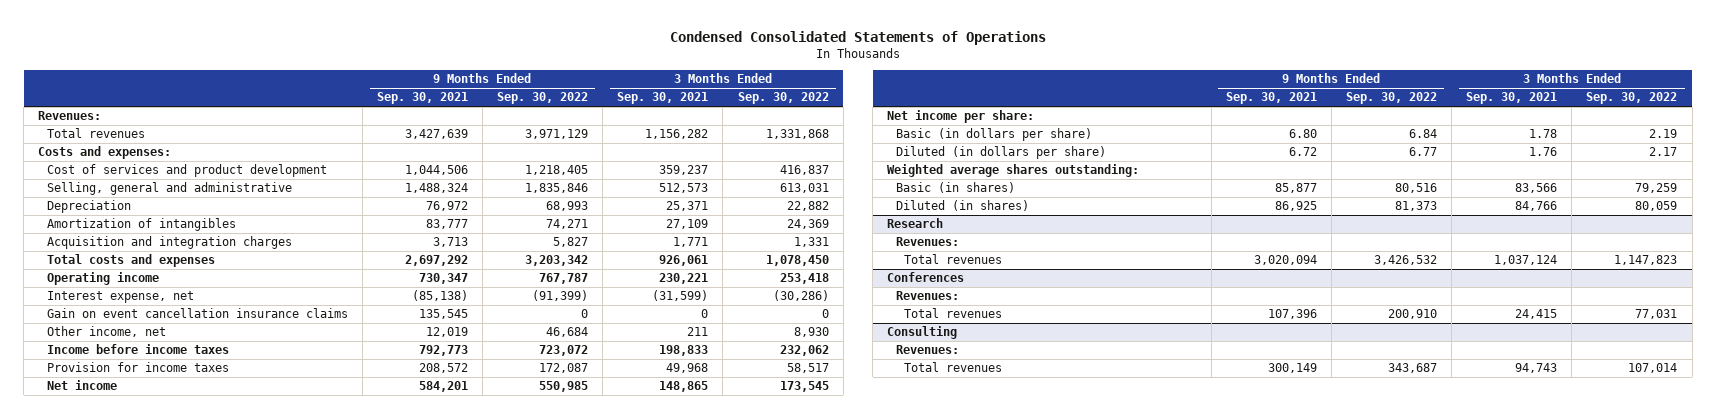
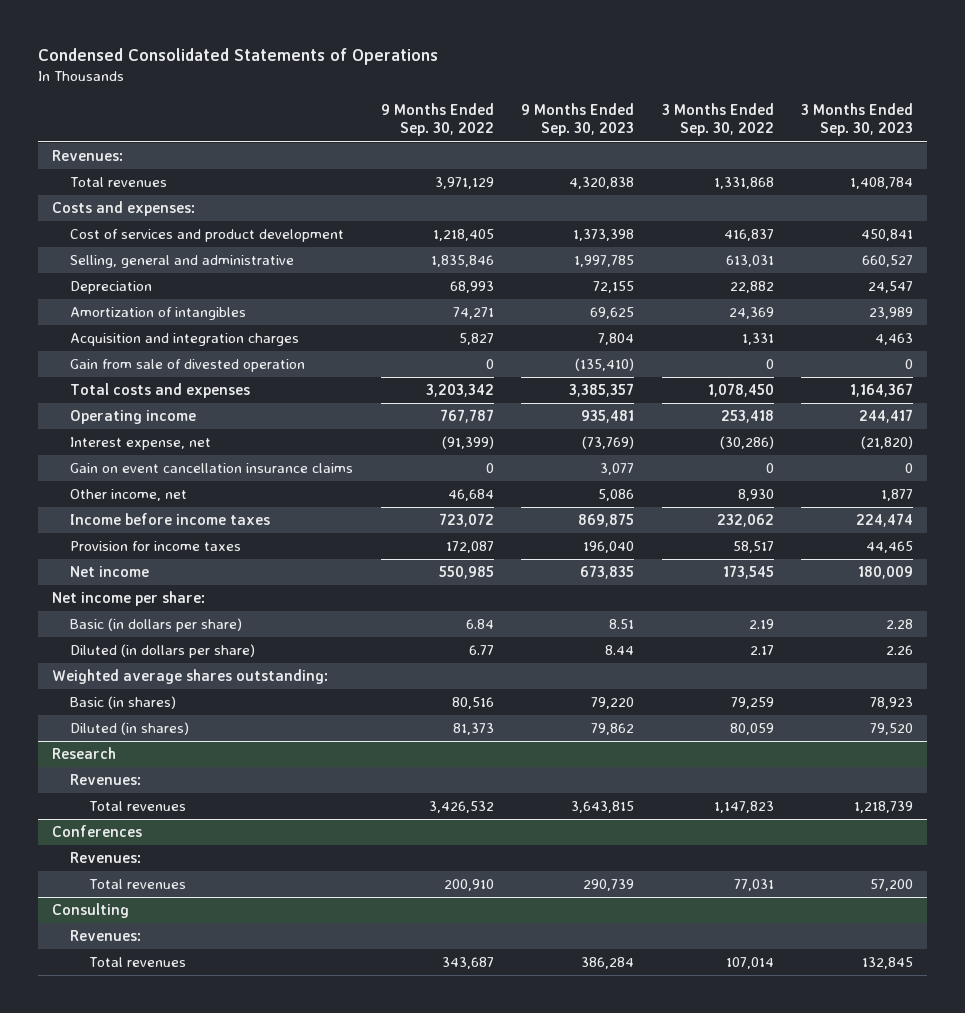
- | 9 Months Ended Sep. 30, 2021 | 9 Months Ended Sep. 30, 2022 | 3 Months Ended Sep. 30, 2021 | 3 Months Ended Sep. 30, 2022
+ | 9 Months Ended Sep. 30, 2022 | 9 Months Ended Sep. 30, 2023 | 3 Months Ended Sep. 30, 2022 | 3 Months Ended Sep. 30, 2023
+ Gain from sale of divested operation | 0 | (135,410) | 0 | 0

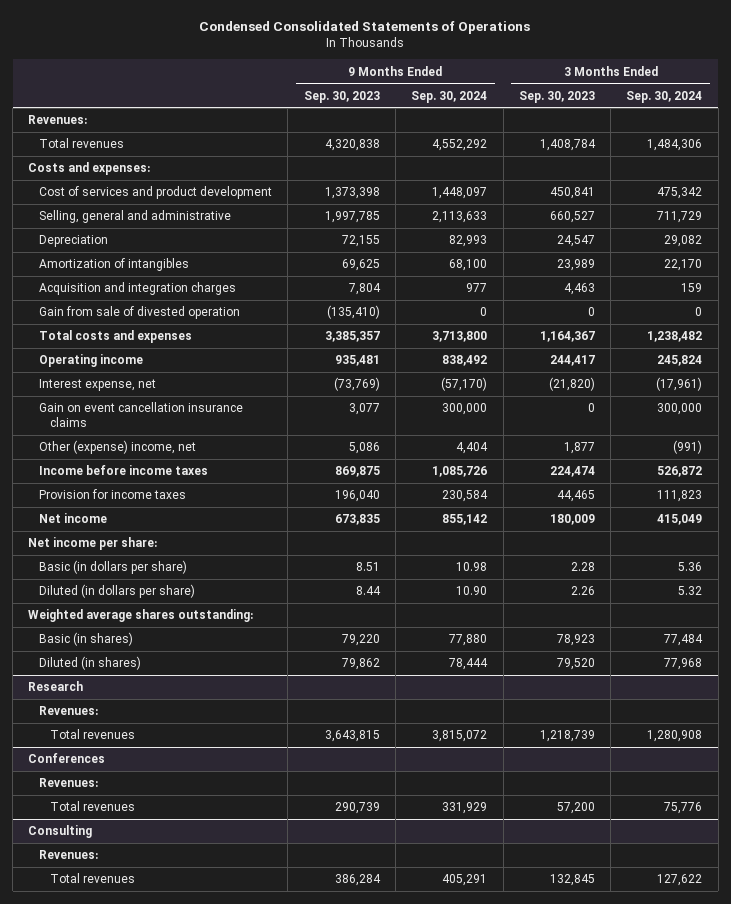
- | 9 Months Ended Sep. 30, 2022 | 9 Months Ended Sep. 30, 2023 | 3 Months Ended Sep. 30, 2022 | 3 Months Ended Sep. 30, 2023
+ | 9 Months Ended Sep. 30, 2023 | 9 Months Ended Sep. 30, 2024 | 3 Months Ended Sep. 30, 2023 | 3 Months Ended Sep. 30, 2024
- Other income, net | 46,684 | 5,086 | 8,930 | 1,877
+ Other (expense) income, net | 5,086 | 4,404 | 1,877 | (991)

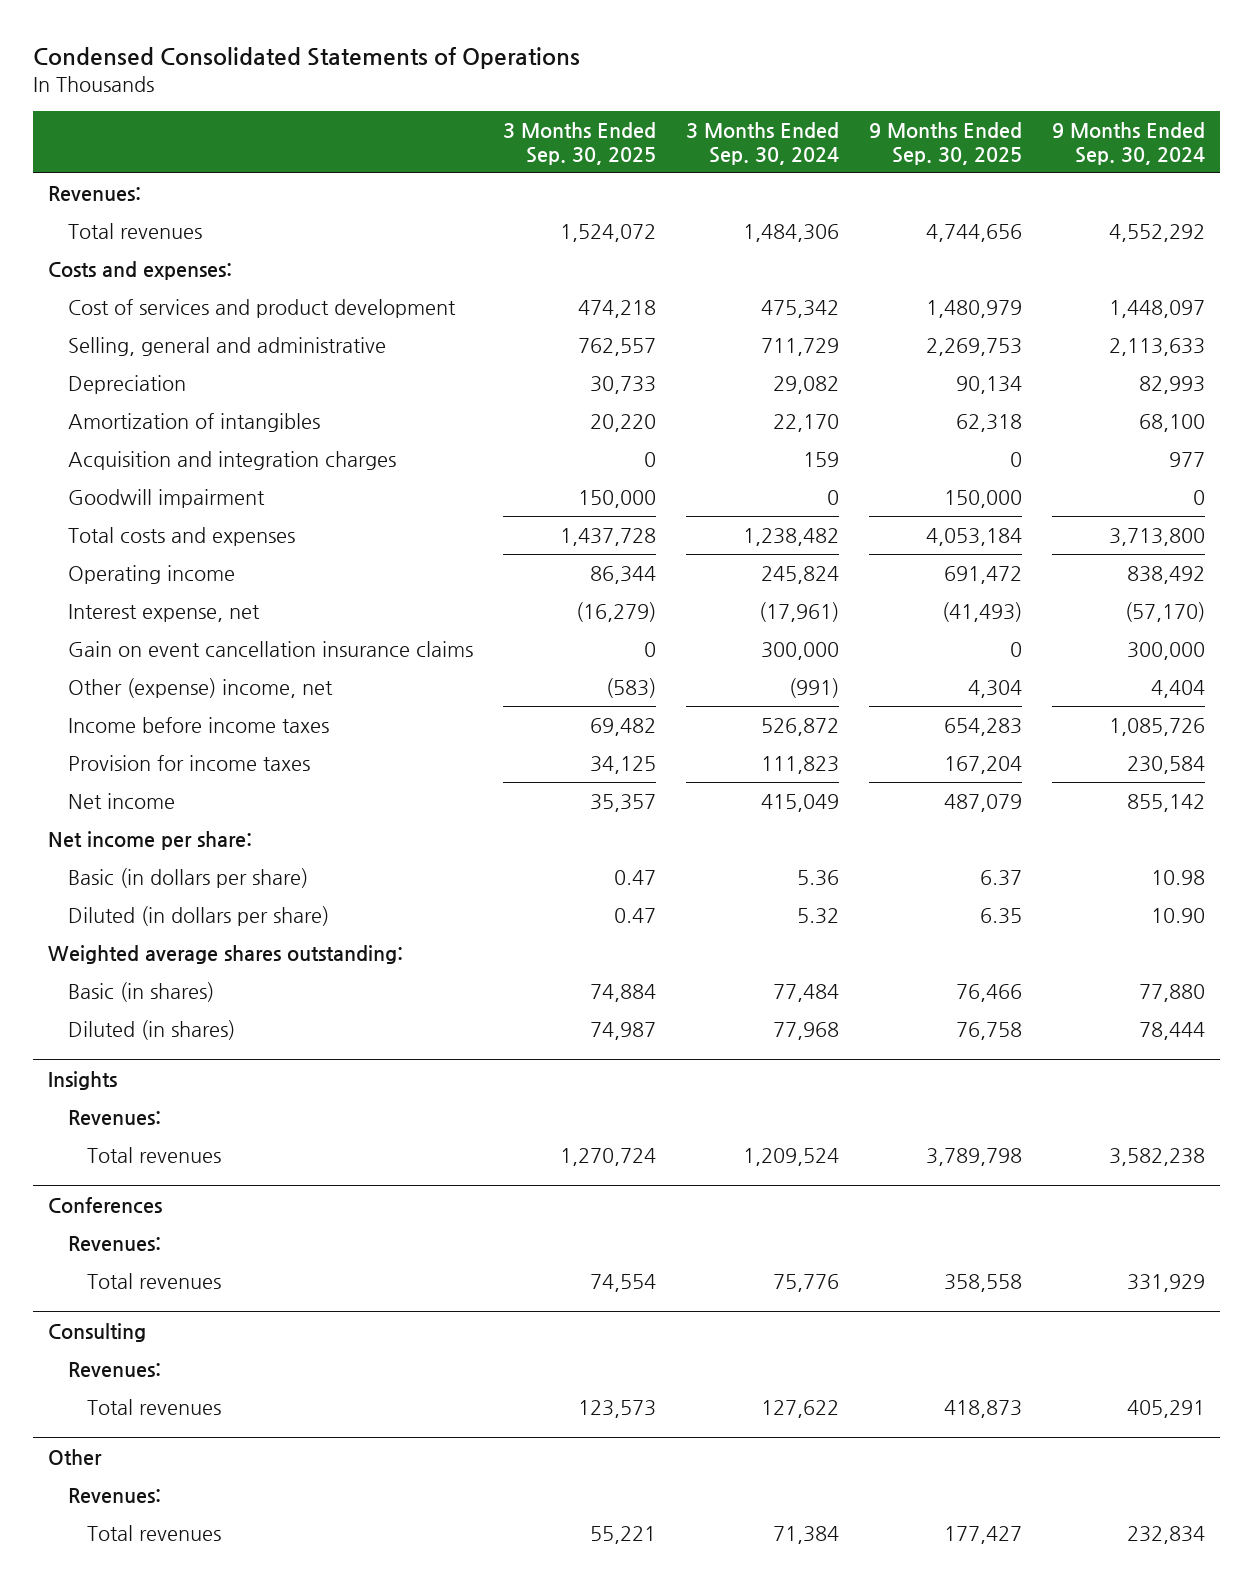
- | 9 Months Ended Sep. 30, 2023 | 9 Months Ended Sep. 30, 2024 | 3 Months Ended Sep. 30, 2023 | 3 Months Ended Sep. 30, 2024
+ | 3 Months Ended Sep. 30, 2025 | 3 Months Ended Sep. 30, 2024 | 9 Months Ended Sep. 30, 2025 | 9 Months Ended Sep. 30, 2024
- Gain from sale of divested operation | (135,410) | 0 | 0 | 0
+ Goodwill impairment | 150,000 | 0 | 150,000 | 0
- Research
+ Insights
- Total revenues | 3,643,815 | 3,815,072 | 1,218,739 | 1,280,908
+ Total revenues | 1,270,724 | 1,209,524 | 3,789,798 | 3,582,238
+ Other
+ Revenues:
+ Total revenues | 55,221 | 71,384 | 177,427 | 232,834

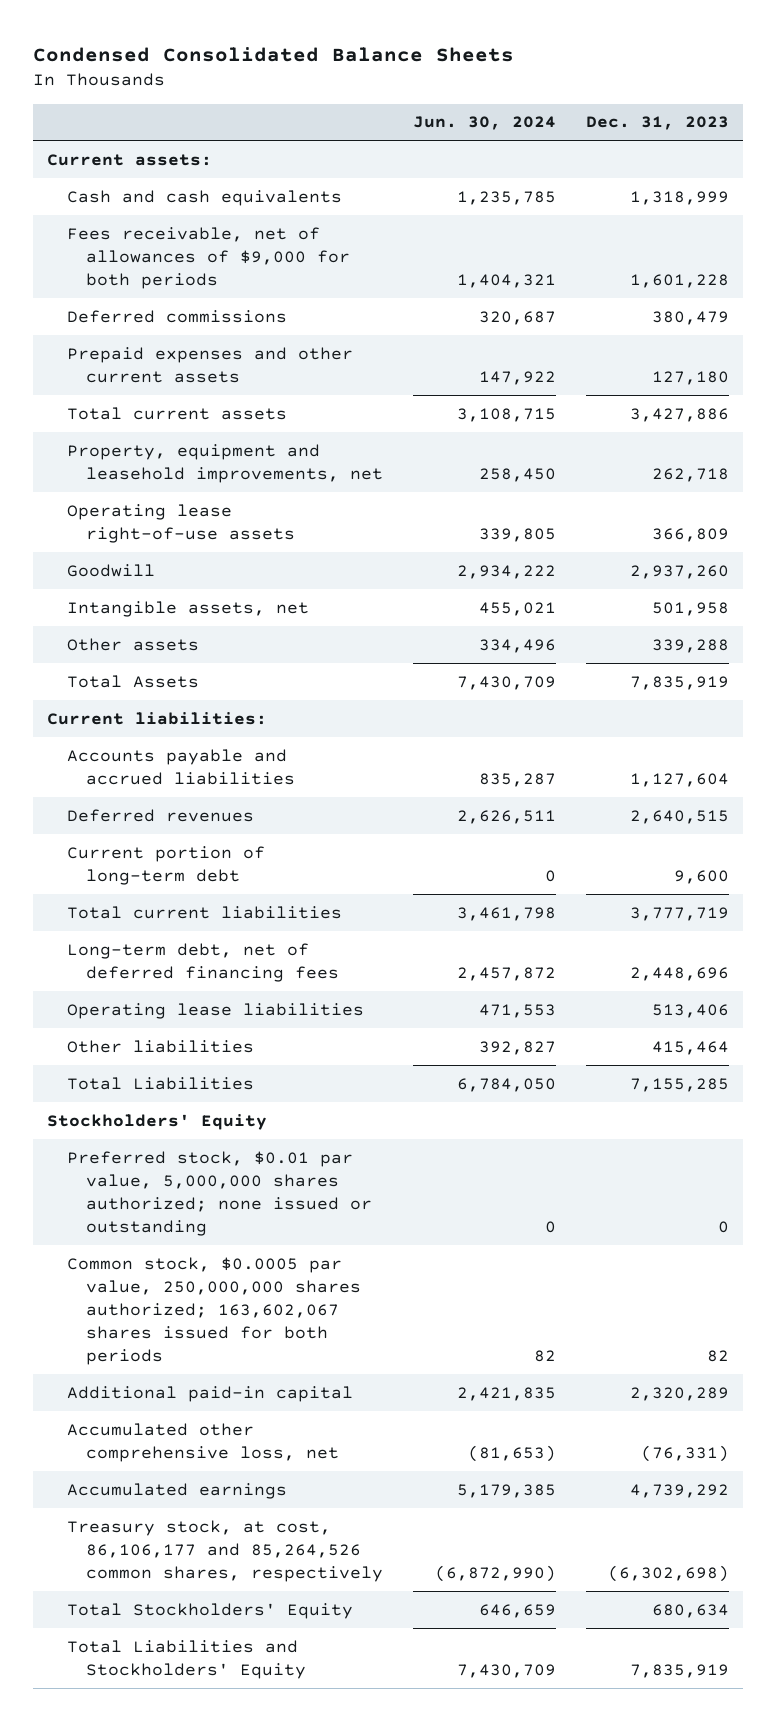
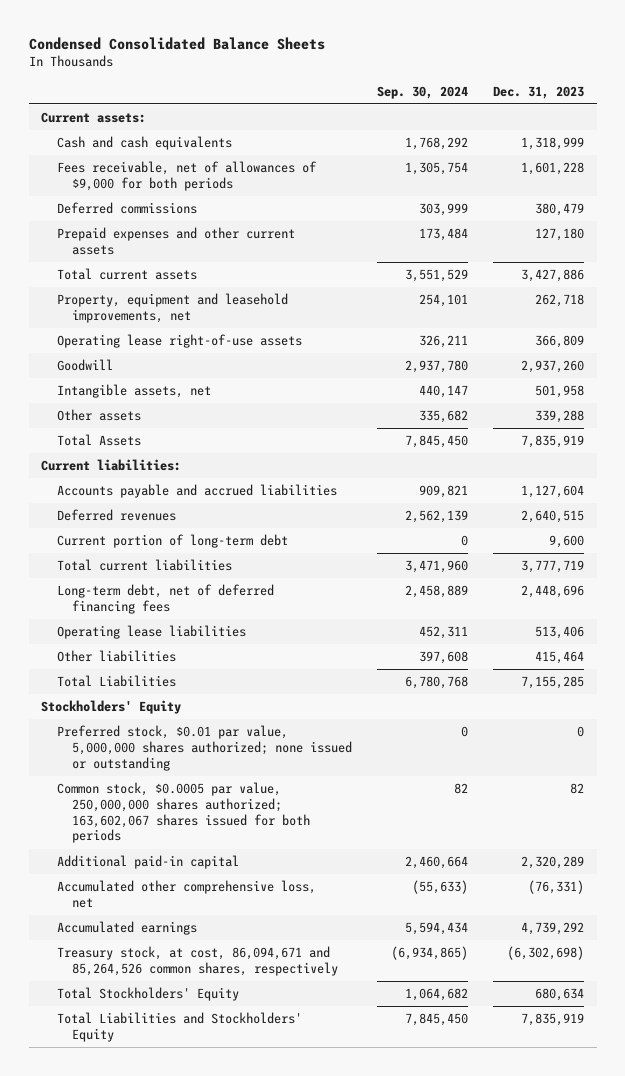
- | Jun. 30, 2024 | Dec. 31, 2023
+ | Sep. 30, 2024 | Dec. 31, 2023
- Treasury stock, at cost, 86,106,177 and 85,264,526 common shares, respectively | (6,872,990) | (6,302,698)
+ Treasury stock, at cost, 86,094,671 and 85,264,526 common shares, respectively | (6,934,865) | (6,302,698)

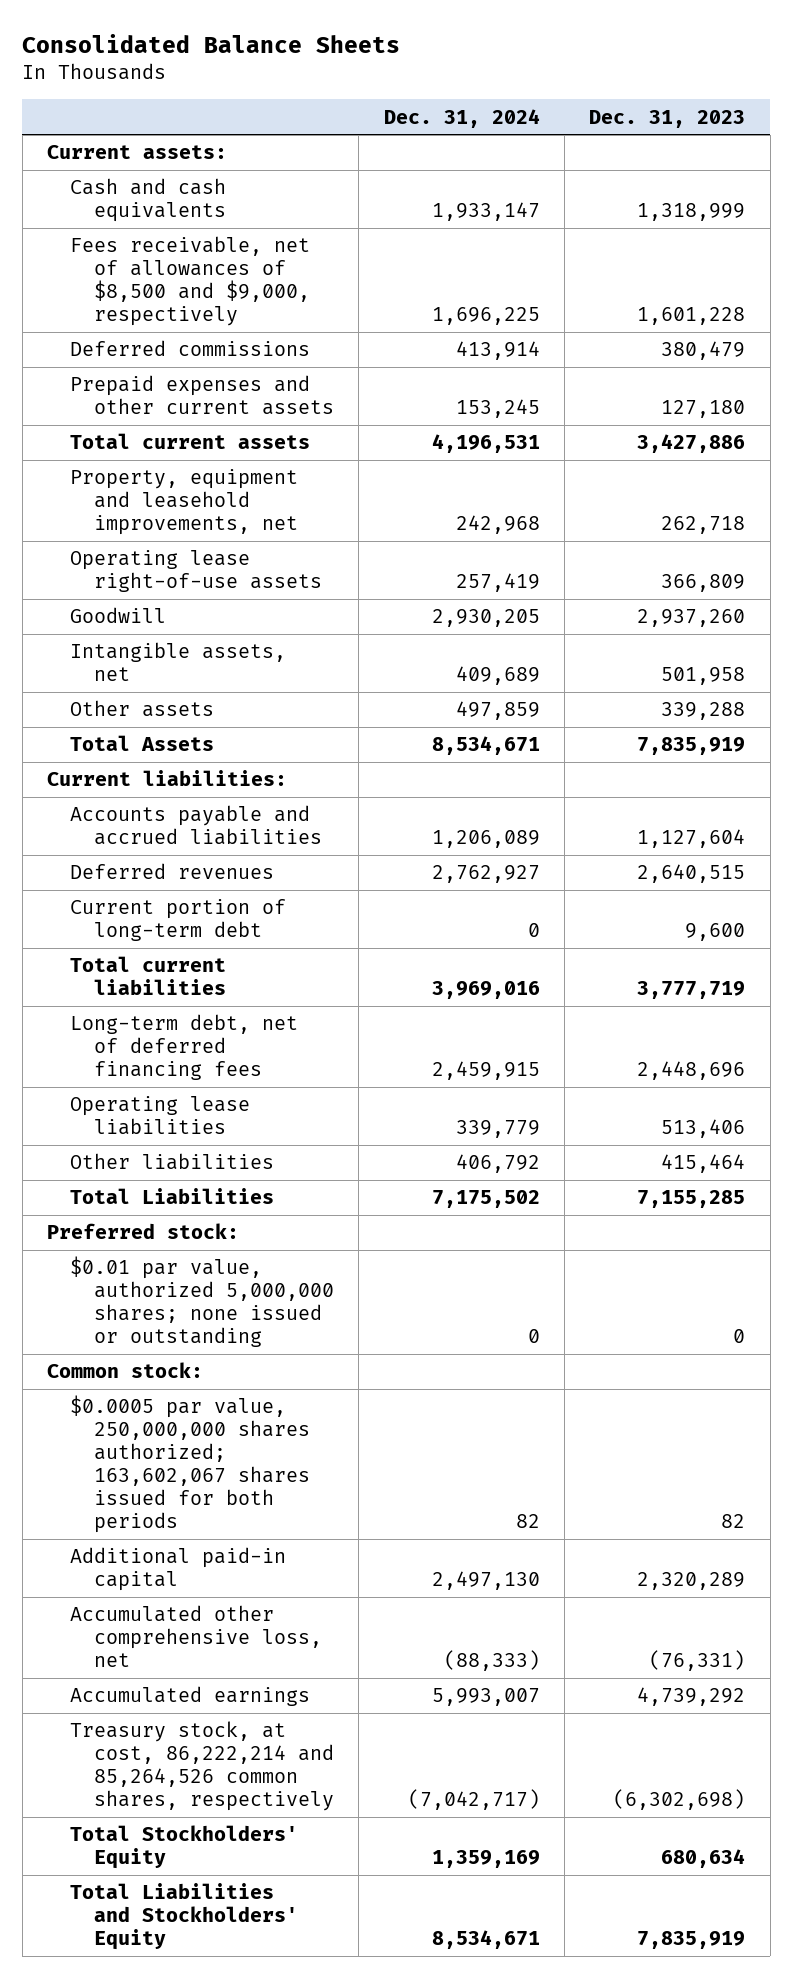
- Condensed Consolidated Balance Sheets
+ Consolidated Balance Sheets
- | Sep. 30, 2024 | Dec. 31, 2023
+ | Dec. 31, 2024 | Dec. 31, 2023
- Fees receivable, net of allowances of $9,000 for both periods | 1,305,754 | 1,601,228
+ Fees receivable, net of allowances of $8,500 and $9,000, respectively | 1,696,225 | 1,601,228
- Stockholders' Equity
- Preferred stock, $0.01 par value, 5,000,000 shares authorized; none issued or outstanding | 0 | 0
- Common stock, $0.0005 par value, 250,000,000 shares authorized; 163,602,067 shares issued for both periods | 82 | 82
+ Preferred stock:
+ $0.01 par value, authorized 5,000,000 shares; none issued or outstanding | 0 | 0
+ Common stock:
+ $0.0005 par value, 250,000,000 shares authorized; 163,602,067 shares issued for both periods | 82 | 82
- Treasury stock, at cost, 86,094,671 and 85,264,526 common shares, respectively | (6,934,865) | (6,302,698)
+ Treasury stock, at cost, 86,222,214 and 85,264,526 common shares, respectively | (7,042,717) | (6,302,698)

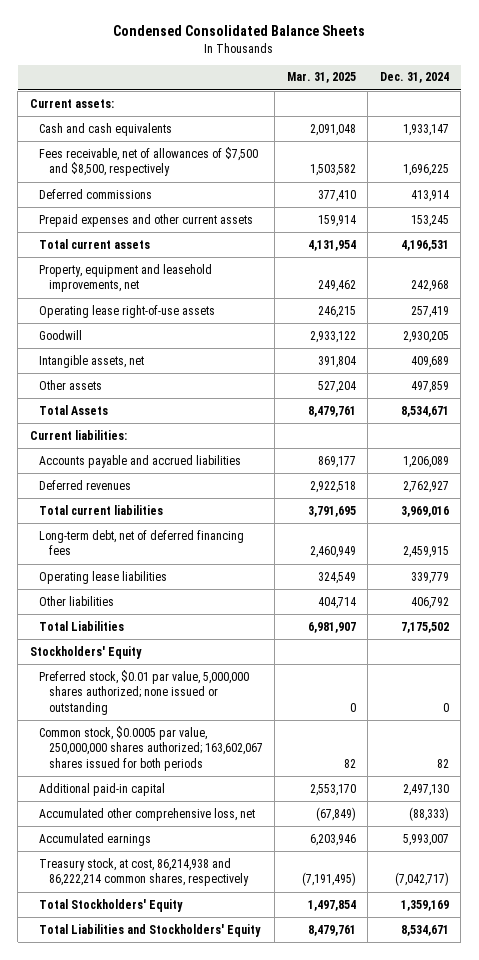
- Consolidated Balance Sheets
+ Condensed Consolidated Balance Sheets
- | Dec. 31, 2024 | Dec. 31, 2023
+ | Mar. 31, 2025 | Dec. 31, 2024
- Fees receivable, net of allowances of $8,500 and $9,000, respectively | 1,696,225 | 1,601,228
+ Fees receivable, net of allowances of $7,500 and $8,500, respectively | 1,503,582 | 1,696,225
- Current portion of long-term debt | 0 | 9,600
- Preferred stock:
- $0.01 par value, authorized 5,000,000 shares; none issued or outstanding | 0 | 0
- Common stock:
- $0.0005 par value, 250,000,000 shares authorized; 163,602,067 shares issued for both periods | 82 | 82
+ Stockholders' Equity
+ Preferred stock, $0.01 par value, 5,000,000 shares authorized; none issued or outstanding | 0 | 0
+ Common stock, $0.0005 par value, 250,000,000 shares authorized; 163,602,067 shares issued for both periods | 82 | 82
- Treasury stock, at cost, 86,222,214 and 85,264,526 common shares, respectively | (7,042,717) | (6,302,698)
+ Treasury stock, at cost, 86,214,938 and 86,222,214 common shares, respectively | (7,191,495) | (7,042,717)

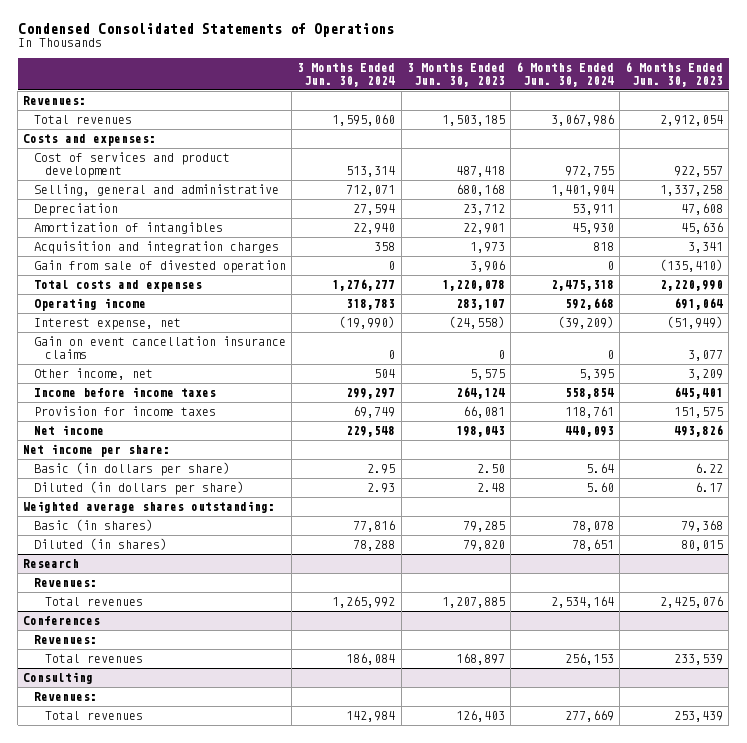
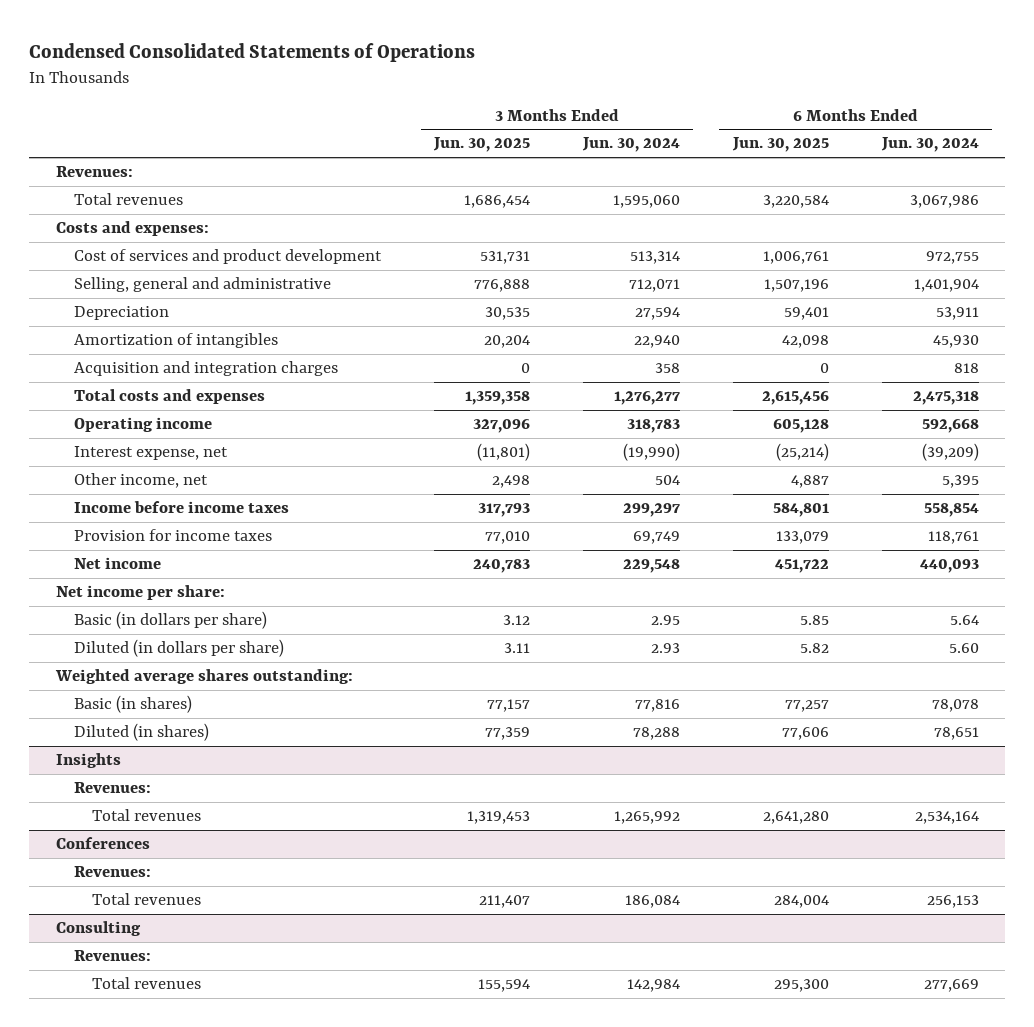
- | 3 Months Ended Jun. 30, 2024 | 3 Months Ended Jun. 30, 2023 | 6 Months Ended Jun. 30, 2024 | 6 Months Ended Jun. 30, 2023
+ | 3 Months Ended Jun. 30, 2025 | 3 Months Ended Jun. 30, 2024 | 6 Months Ended Jun. 30, 2025 | 6 Months Ended Jun. 30, 2024
- Gain from sale of divested operation | 0 | 3,906 | 0 | (135,410)
- Gain on event cancellation insurance claims | 0 | 0 | 0 | 3,077
- Research
+ Insights

